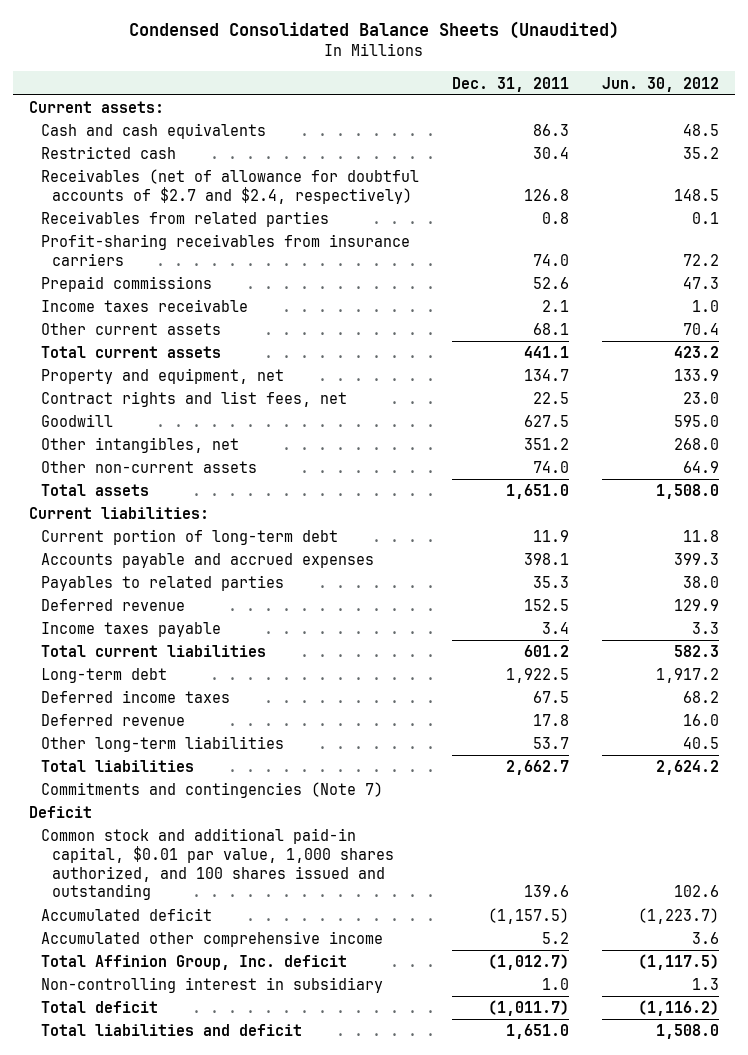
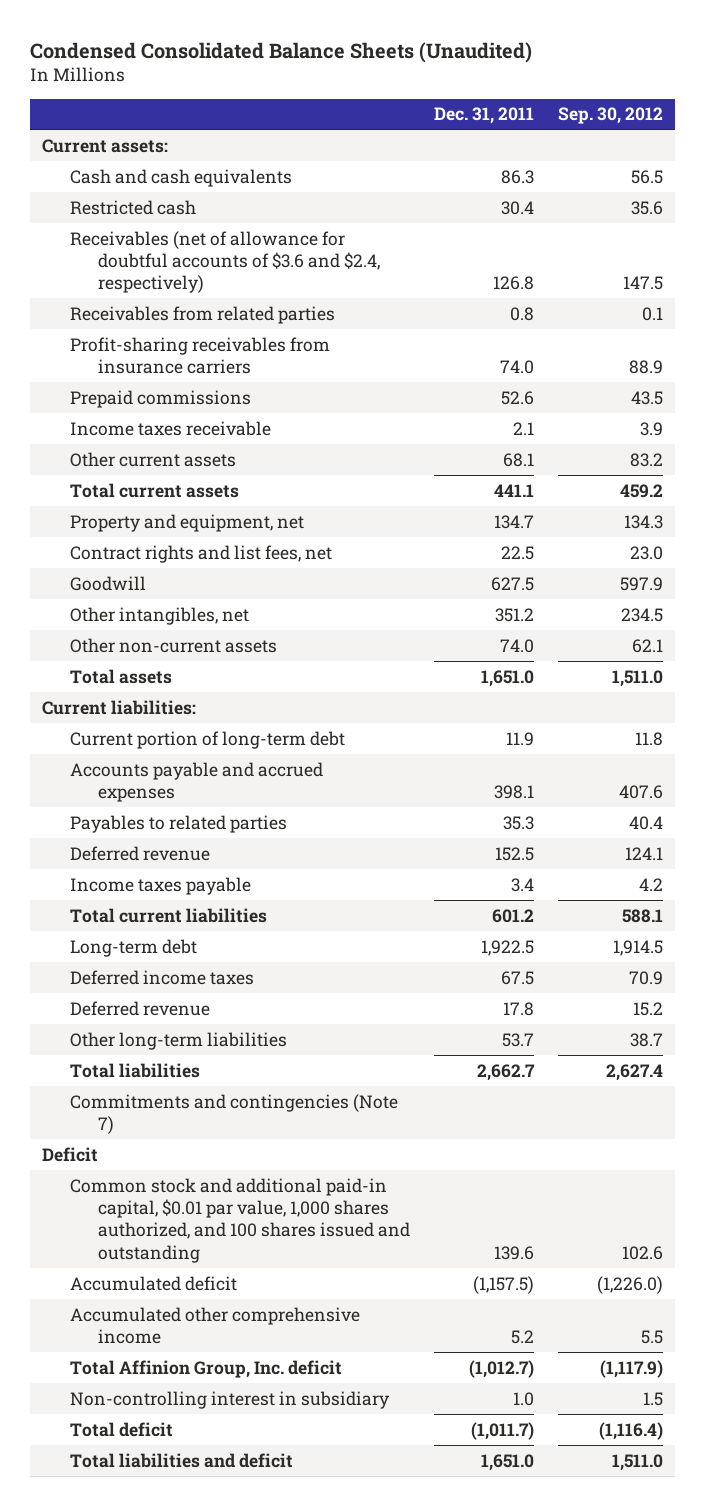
- | Dec. 31, 2011 | Jun. 30, 2012
+ | Dec. 31, 2011 | Sep. 30, 2012
- Receivables (net of allowance for doubtful accounts of $2.7 and $2.4, respectively) | 126.8 | 148.5
+ Receivables (net of allowance for doubtful accounts of $3.6 and $2.4, respectively) | 126.8 | 147.5

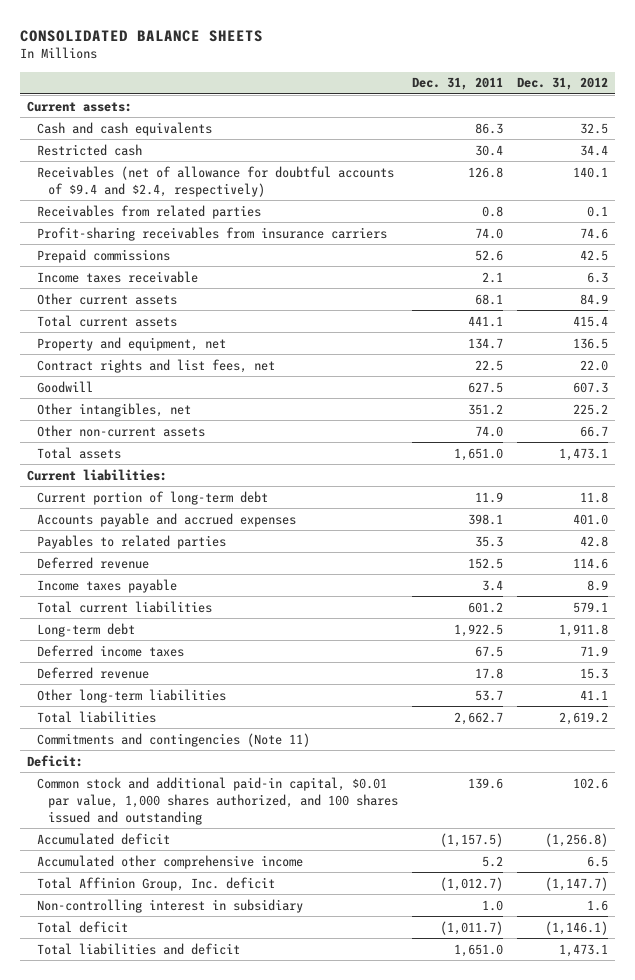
- Condensed Consolidated Balance Sheets (Unaudited)
+ CONSOLIDATED BALANCE SHEETS
- | Dec. 31, 2011 | Sep. 30, 2012
+ | Dec. 31, 2011 | Dec. 31, 2012
- Receivables (net of allowance for doubtful accounts of $3.6 and $2.4, respectively) | 126.8 | 147.5
+ Receivables (net of allowance for doubtful accounts of $9.4 and $2.4, respectively) | 126.8 | 140.1
- Commitments and contingencies (Note 7)
- Deficit
+ Commitments and contingencies (Note 11)
+ Deficit:

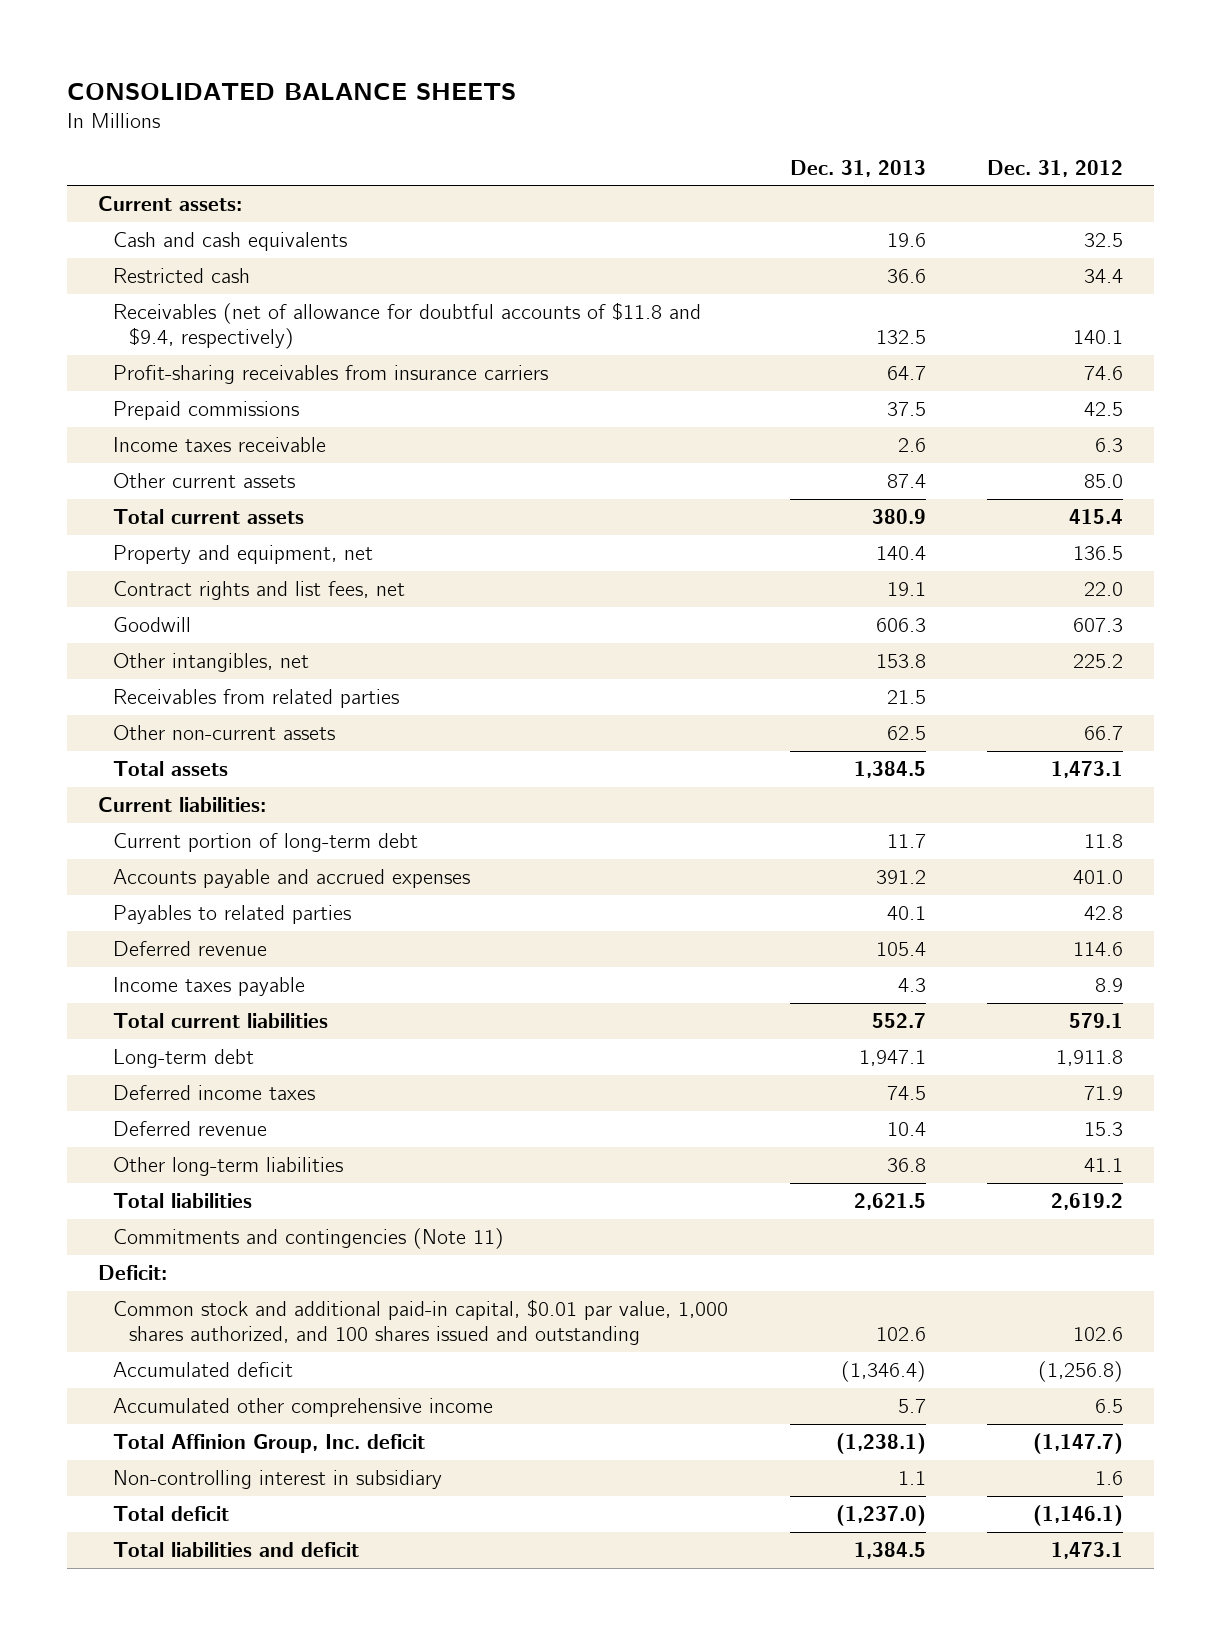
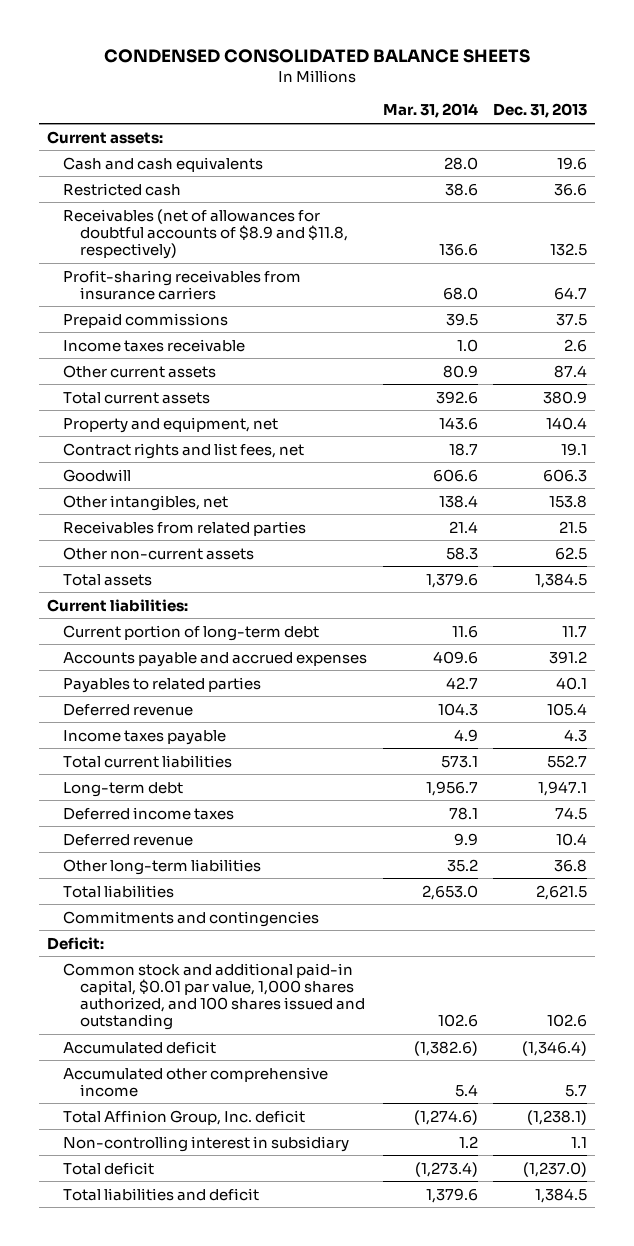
- CONSOLIDATED BALANCE SHEETS
+ CONDENSED CONSOLIDATED BALANCE SHEETS
- | Dec. 31, 2013 | Dec. 31, 2012
+ | Mar. 31, 2014 | Dec. 31, 2013
- Receivables (net of allowance for doubtful accounts of $11.8 and $9.4, respectively) | 132.5 | 140.1
+ Receivables (net of allowances for doubtful accounts of $8.9 and $11.8, respectively) | 136.6 | 132.5
- Commitments and contingencies (Note 11)
+ Commitments and contingencies

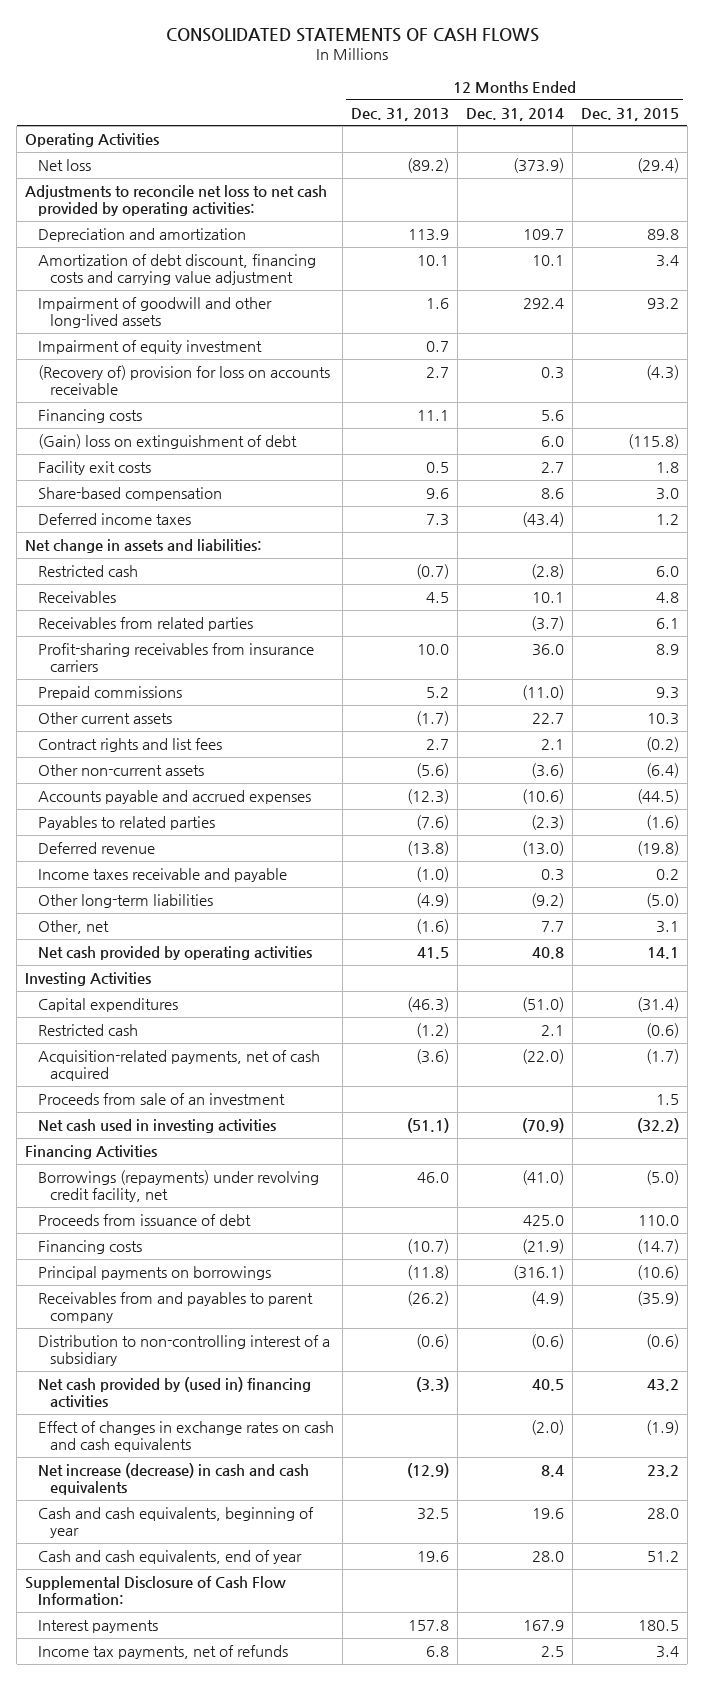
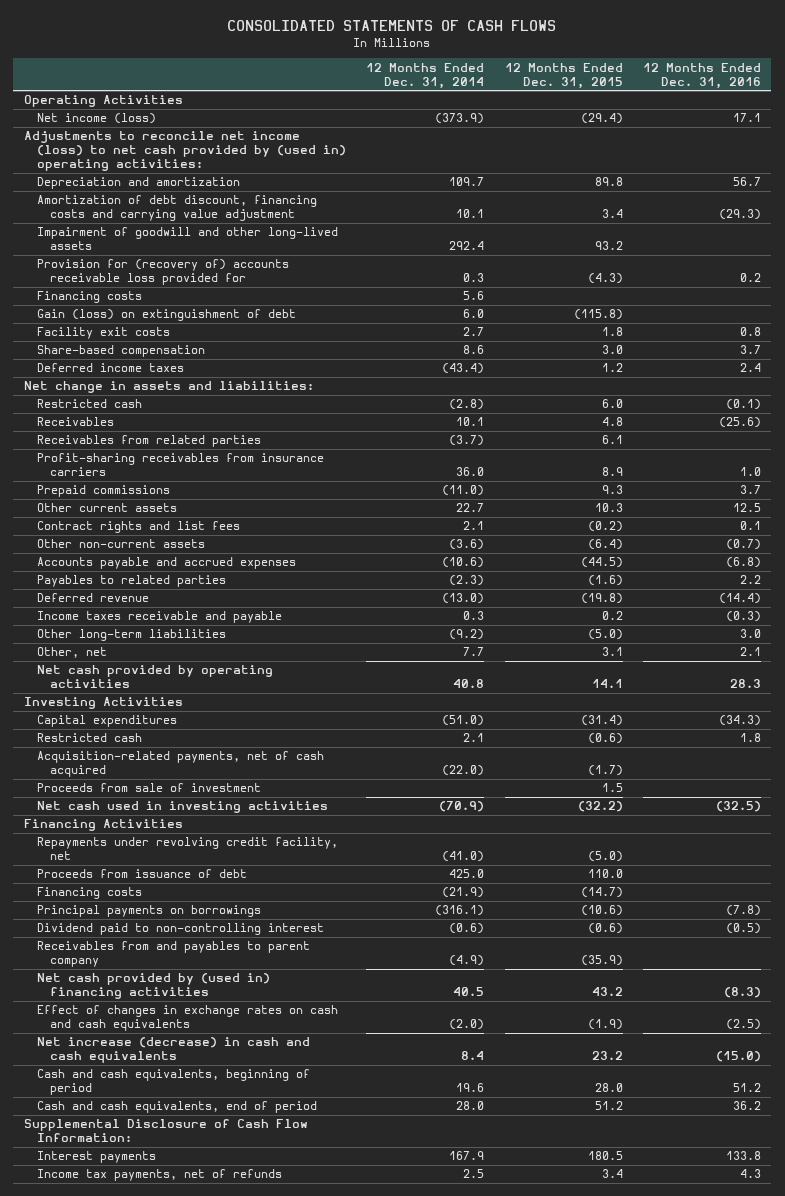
- | 12 Months Ended Dec. 31, 2013 | 12 Months Ended Dec. 31, 2014 | 12 Months Ended Dec. 31, 2015
+ | 12 Months Ended Dec. 31, 2014 | 12 Months Ended Dec. 31, 2015 | 12 Months Ended Dec. 31, 2016
- Net loss | (89.2) | (373.9) | (29.4)
- Adjustments to reconcile net loss to net cash provided by operating activities:
+ Net income (loss) | (373.9) | (29.4) | 17.1
+ Adjustments to reconcile net income (loss) to net cash provided by (used in) operating activities:
- Impairment of equity investment | 0.7 | |
- (Recovery of) provision for loss on accounts receivable | 2.7 | 0.3 | (4.3)
+ Provision for (recovery of) accounts receivable loss provided for | 0.3 | (4.3) | 0.2
- (Gain) loss on extinguishment of debt | | 6.0 | (115.8)
+ Gain (loss) on extinguishment of debt | 6.0 | (115.8) |
- Proceeds from sale of an investment | | | 1.5
+ Proceeds from sale of investment | | 1.5 |
- Borrowings (repayments) under revolving credit facility, net | 46.0 | (41.0) | (5.0)
+ Repayments under revolving credit facility, net | (41.0) | (5.0) |
+ Dividend paid to non-controlling interest | (0.6) | (0.6) | (0.5)
- Distribution to non-controlling interest of a subsidiary | (0.6) | (0.6) | (0.6)
- Cash and cash equivalents, beginning of year | 32.5 | 19.6 | 28.0
- Cash and cash equivalents, end of year | 19.6 | 28.0 | 51.2
+ Cash and cash equivalents, beginning of period | 19.6 | 28.0 | 51.2
+ Cash and cash equivalents, end of period | 28.0 | 51.2 | 36.2

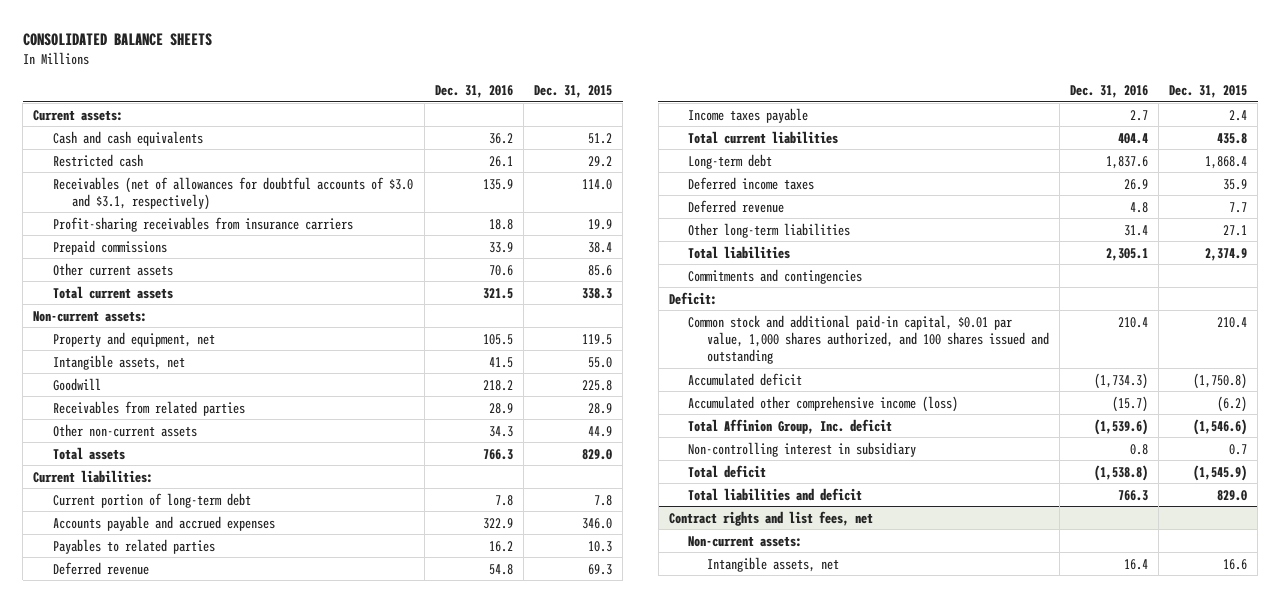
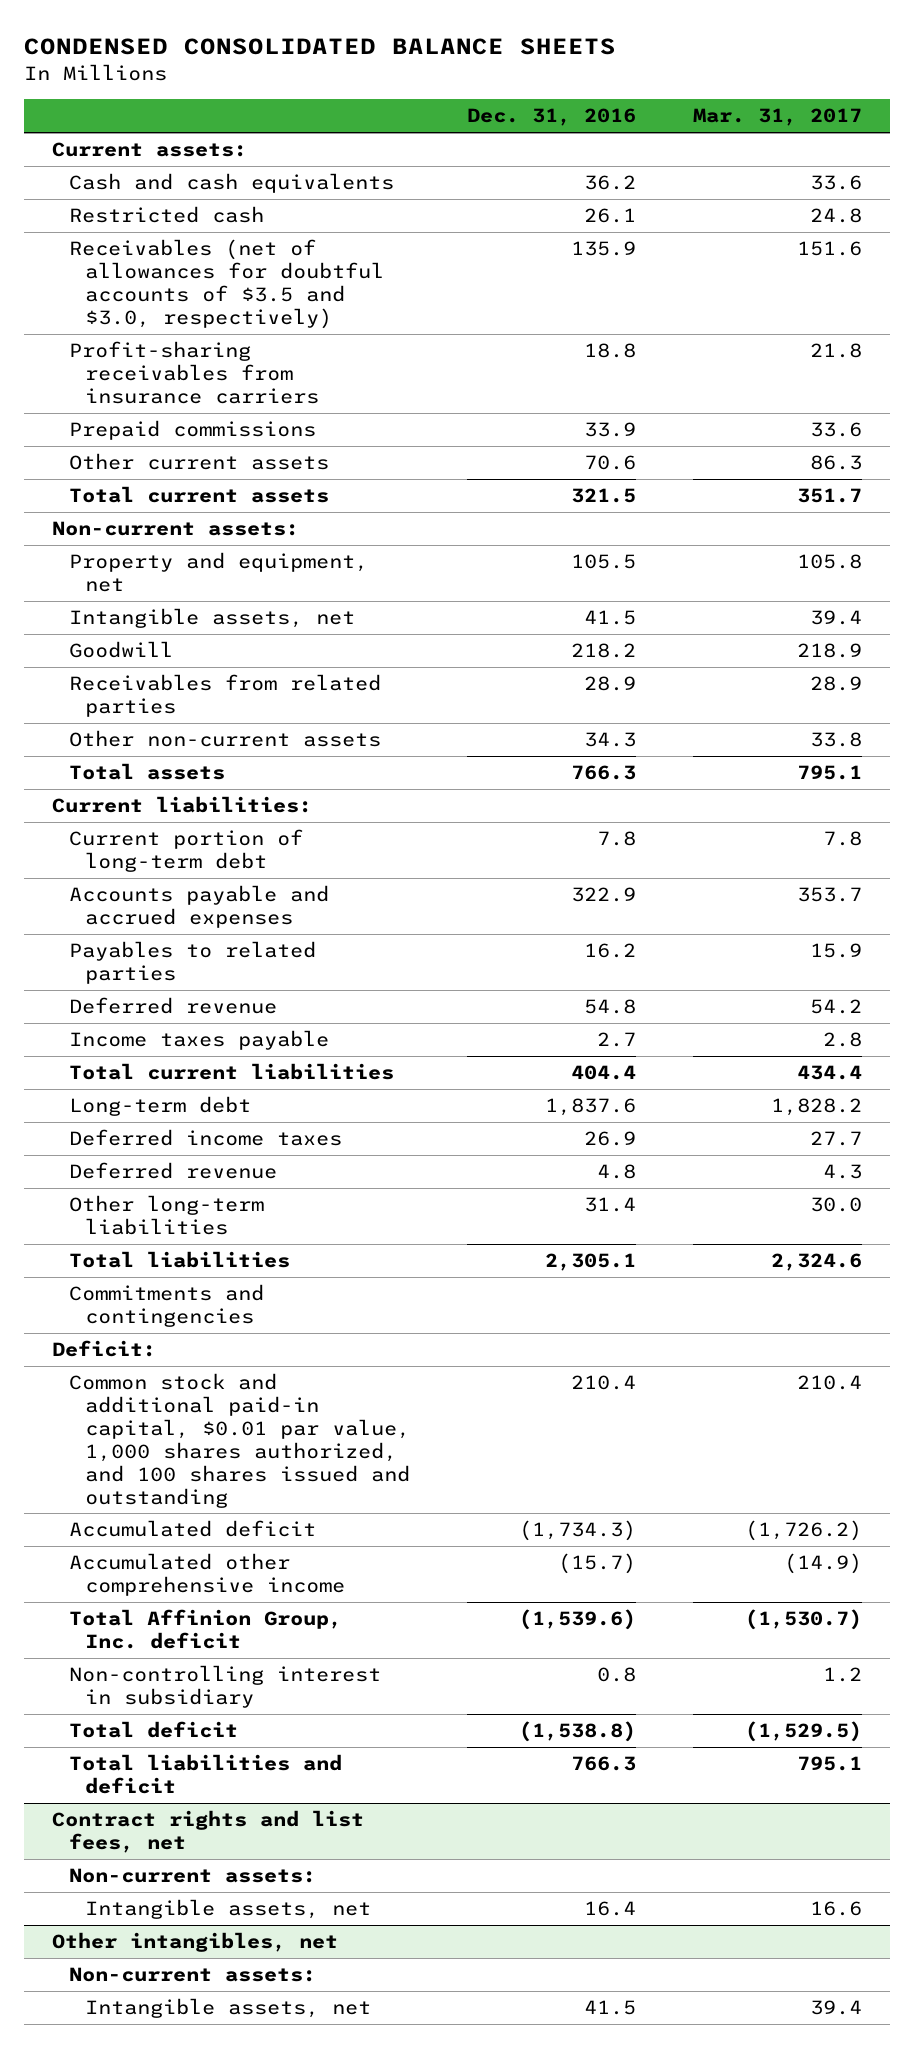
- CONSOLIDATED BALANCE SHEETS
+ CONDENSED CONSOLIDATED BALANCE SHEETS
- | Dec. 31, 2016 | Dec. 31, 2015
+ | Dec. 31, 2016 | Mar. 31, 2017
- Receivables (net of allowances for doubtful accounts of $3.0 and $3.1, respectively) | 135.9 | 114.0
+ Receivables (net of allowances for doubtful accounts of $3.5 and $3.0, respectively) | 135.9 | 151.6
- Accumulated other comprehensive income (loss) | (15.7) | (6.2)
+ Accumulated other comprehensive income | (15.7) | (14.9)
+ Other intangibles, net
+ Non-current assets:
+ Intangible assets, net | 41.5 | 39.4

